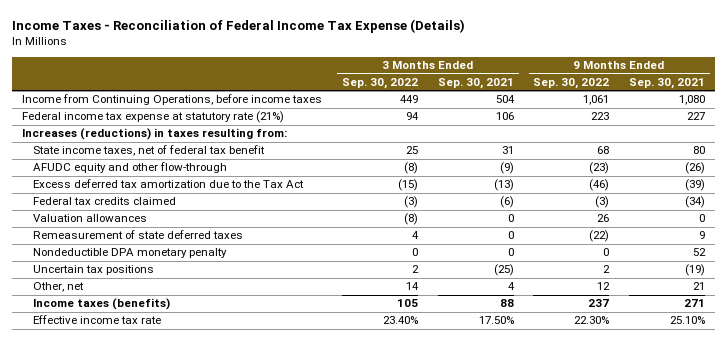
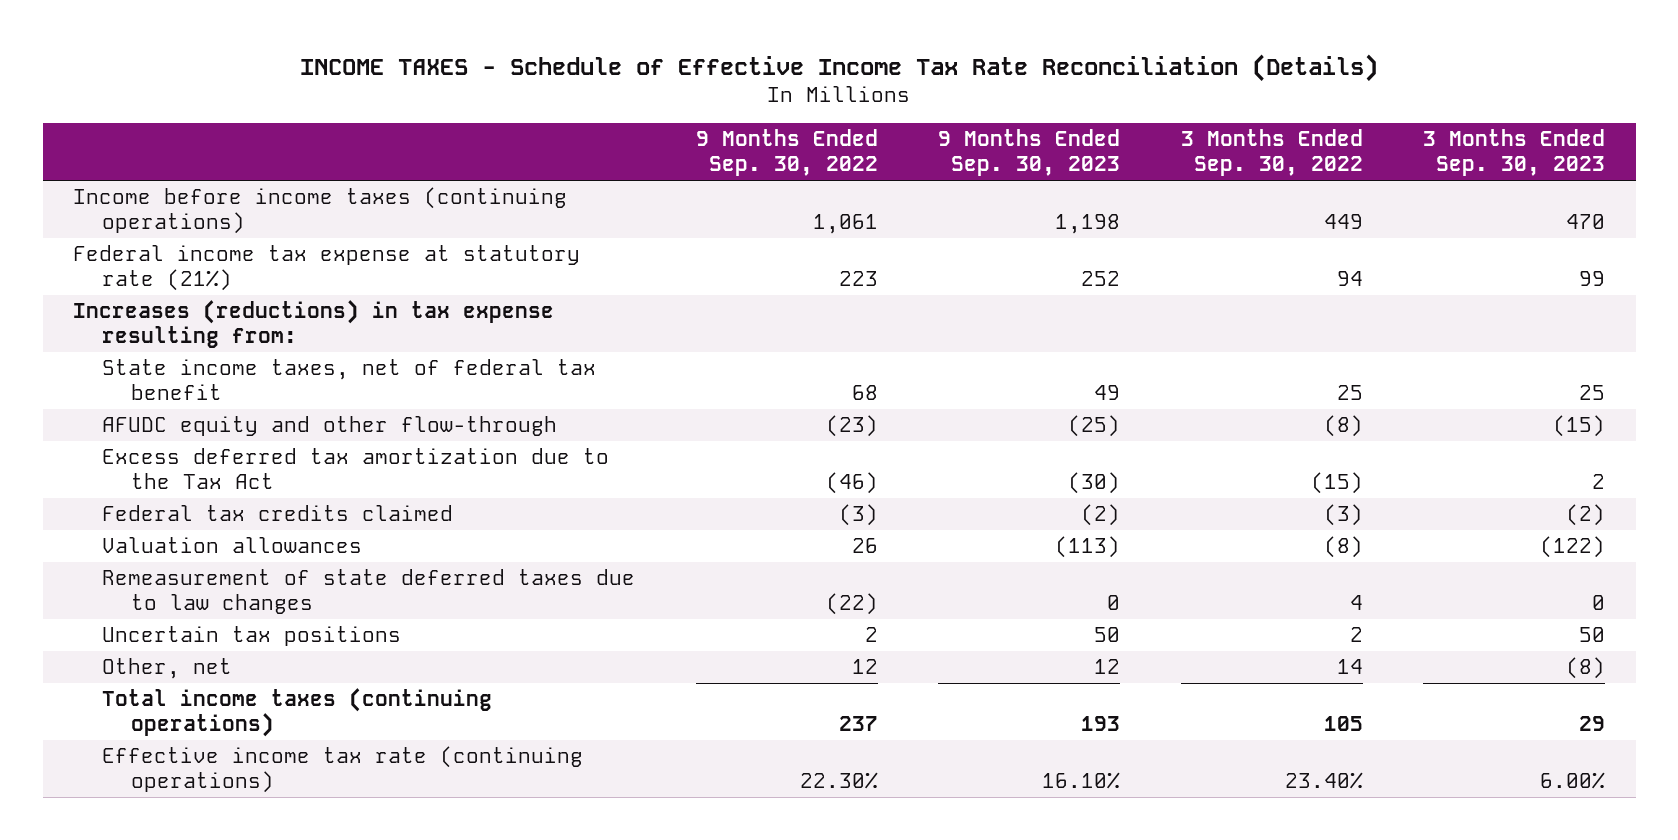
- Income Taxes - Reconciliation of Federal Income Tax Expense (Details)
+ INCOME TAXES - Schedule of Effective Income Tax Rate Reconciliation (Details)
- | 3 Months Ended Sep. 30, 2022 | 3 Months Ended Sep. 30, 2021 | 9 Months Ended Sep. 30, 2022 | 9 Months Ended Sep. 30, 2021
+ | 9 Months Ended Sep. 30, 2022 | 9 Months Ended Sep. 30, 2023 | 3 Months Ended Sep. 30, 2022 | 3 Months Ended Sep. 30, 2023
- Income from Continuing Operations, before income taxes | 449 | 504 | 1,061 | 1,080
+ Income before income taxes (continuing operations) | 1,061 | 1,198 | 449 | 470
- Increases (reductions) in taxes resulting from:
+ Increases (reductions) in tax expense resulting from:
- Remeasurement of state deferred taxes | 4 | 0 | (22) | 9
- Nondeductible DPA monetary penalty | 0 | 0 | 0 | 52
+ Remeasurement of state deferred taxes due to law changes | (22) | 0 | 4 | 0
- Income taxes (benefits) | 105 | 88 | 237 | 271
- Effective income tax rate | 23.40% | 17.50% | 22.30% | 25.10%
+ Total income taxes (continuing operations) | 237 | 193 | 105 | 29
+ Effective income tax rate (continuing operations) | 22.30% | 16.10% | 23.40% | 6.00%

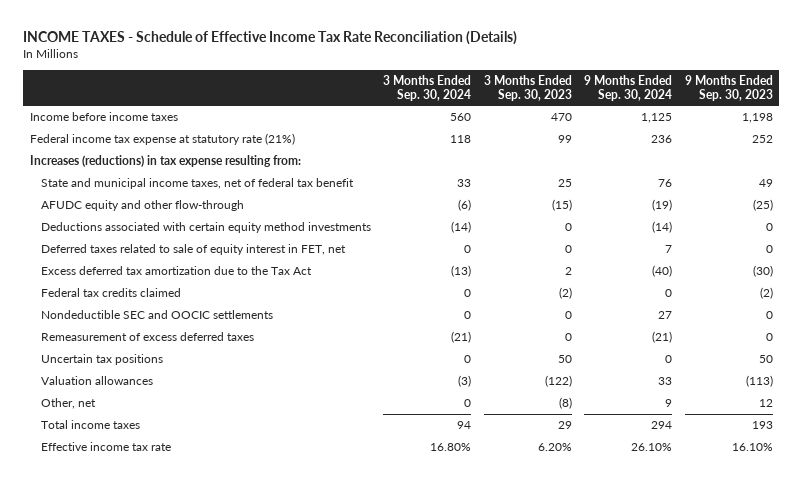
- | 9 Months Ended Sep. 30, 2022 | 9 Months Ended Sep. 30, 2023 | 3 Months Ended Sep. 30, 2022 | 3 Months Ended Sep. 30, 2023
+ | 3 Months Ended Sep. 30, 2024 | 3 Months Ended Sep. 30, 2023 | 9 Months Ended Sep. 30, 2024 | 9 Months Ended Sep. 30, 2023
- Income before income taxes (continuing operations) | 1,061 | 1,198 | 449 | 470
+ Income before income taxes | 560 | 470 | 1,125 | 1,198
- State income taxes, net of federal tax benefit | 68 | 49 | 25 | 25
+ State and municipal income taxes, net of federal tax benefit | 33 | 25 | 76 | 49
+ Deductions associated with certain equity method investments | (14) | 0 | (14) | 0
+ Deferred taxes related to sale of equity interest in FET, net | 0 | 0 | 7 | 0
- Remeasurement of state deferred taxes due to law changes | (22) | 0 | 4 | 0
+ Nondeductible SEC and OOCIC settlements | 0 | 0 | 27 | 0
+ Remeasurement of excess deferred taxes | (21) | 0 | (21) | 0
moved down: Valuation allowances | (3) | (122) | 33 | (113)
- Total income taxes (continuing operations) | 237 | 193 | 105 | 29
- Effective income tax rate (continuing operations) | 22.30% | 16.10% | 23.40% | 6.00%
+ Total income taxes | 94 | 29 | 294 | 193
+ Effective income tax rate | 16.80% | 6.20% | 26.10% | 16.10%

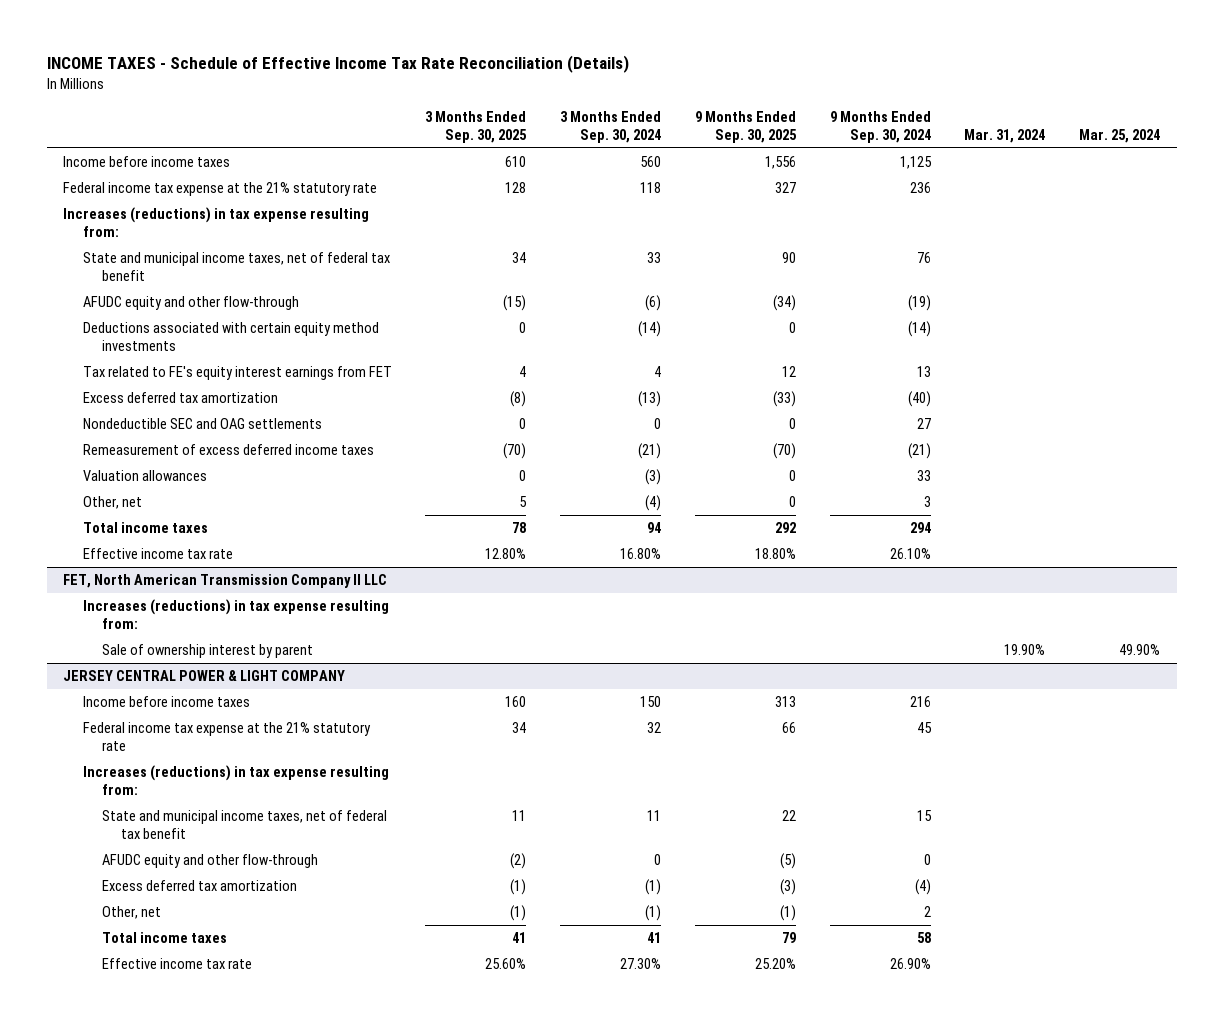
- | 3 Months Ended Sep. 30, 2024 | 3 Months Ended Sep. 30, 2023 | 9 Months Ended Sep. 30, 2024 | 9 Months Ended Sep. 30, 2023
+ | 3 Months Ended Sep. 30, 2025 | 3 Months Ended Sep. 30, 2024 | 9 Months Ended Sep. 30, 2025 | 9 Months Ended Sep. 30, 2024 | Mar. 31, 2024 | Mar. 25, 2024
- Federal income tax expense at statutory rate (21%) | 118 | 99 | 236 | 252
+ Federal income tax expense at the 21% statutory rate | 128 | 118 | 327 | 236 | |
- Deferred taxes related to sale of equity interest in FET, net | 0 | 0 | 7 | 0
- Excess deferred tax amortization due to the Tax Act | (13) | 2 | (40) | (30)
- Federal tax credits claimed | 0 | (2) | 0 | (2)
- Nondeductible SEC and OOCIC settlements | 0 | 0 | 27 | 0
- Remeasurement of excess deferred taxes | (21) | 0 | (21) | 0
- Uncertain tax positions | 0 | 50 | 0 | 50
+ Tax related to FE's equity interest earnings from FET | 4 | 4 | 12 | 13 | |
+ Excess deferred tax amortization | (8) | (13) | (33) | (40) | |
+ Nondeductible SEC and OAG settlements | 0 | 0 | 0 | 27 | |
+ Remeasurement of excess deferred income taxes | (70) | (21) | (70) | (21) | |
- Other, net | 0 | (8) | 9 | 12
+ Other, net | 5 | (4) | 0 | 3 | |
+ FET, North American Transmission Company II LLC
+ Increases (reductions) in tax expense resulting from:
+ Sale of ownership interest by parent | | | | | 19.90% | 49.90%
+ JERSEY CENTRAL POWER & LIGHT COMPANY
+ Income before income taxes | 160 | 150 | 313 | 216 | |
+ Federal income tax expense at the 21% statutory rate | 34 | 32 | 66 | 45 | |
+ Increases (reductions) in tax expense resulting from:
+ State and municipal income taxes, net of federal tax benefit | 11 | 11 | 22 | 15 | |
+ AFUDC equity and other flow-through | (2) | 0 | (5) | 0 | |
+ Excess deferred tax amortization | (1) | (1) | (3) | (4) | |
+ Other, net | (1) | (1) | (1) | 2 | |
+ Total income taxes | 41 | 41 | 79 | 58 | |
+ Effective income tax rate | 25.60% | 27.30% | 25.20% | 26.90% | |

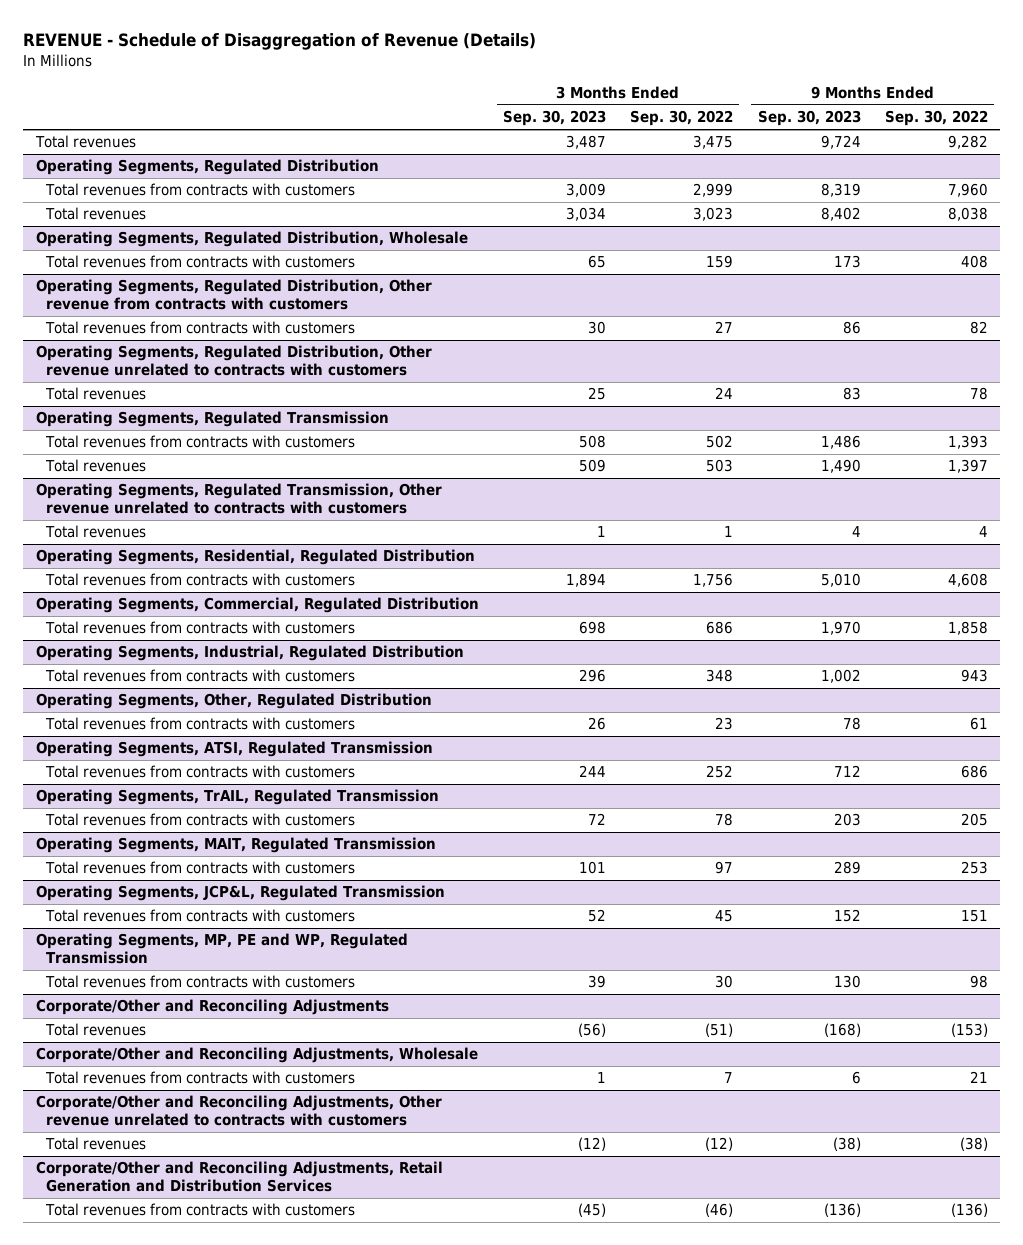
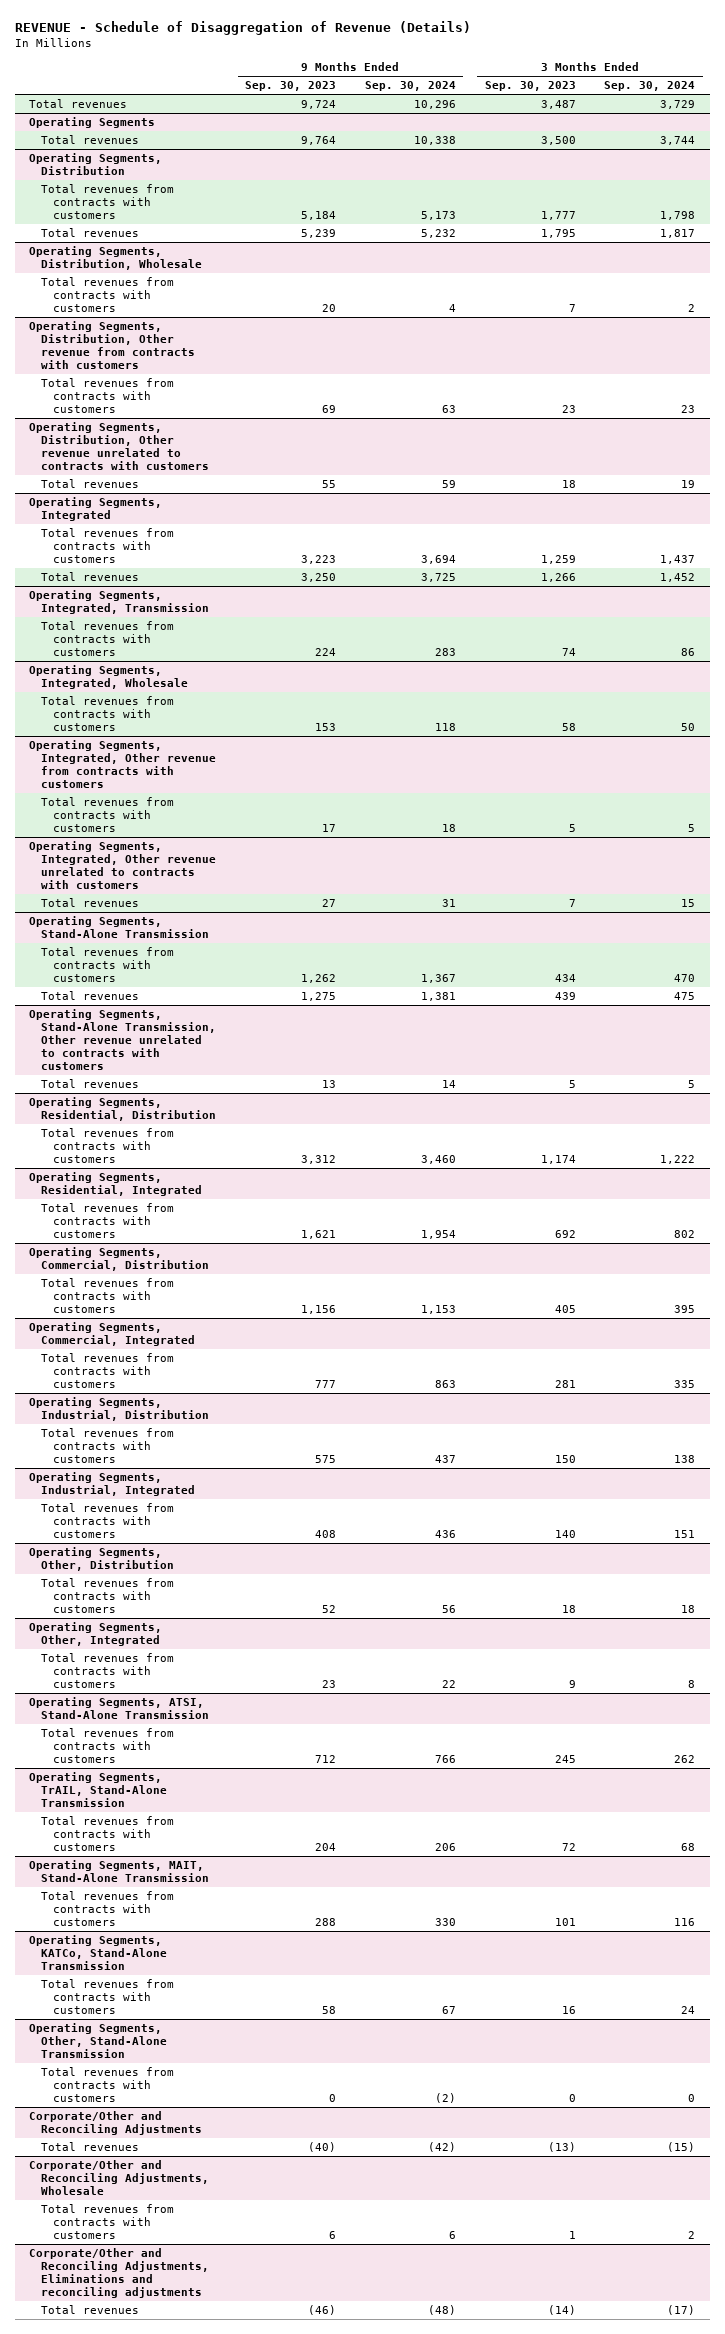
- | 3 Months Ended Sep. 30, 2023 | 3 Months Ended Sep. 30, 2022 | 9 Months Ended Sep. 30, 2023 | 9 Months Ended Sep. 30, 2022
+ | 9 Months Ended Sep. 30, 2023 | 9 Months Ended Sep. 30, 2024 | 3 Months Ended Sep. 30, 2023 | 3 Months Ended Sep. 30, 2024
- Operating Segments, Regulated Distribution
- Total revenues from contracts with customers | 3,009 | 2,999 | 8,319 | 7,960
- Total revenues | 3,034 | 3,023 | 8,402 | 8,038
- Operating Segments, Regulated Distribution, Wholesale
- Total revenues from contracts with customers | 65 | 159 | 173 | 408
- Operating Segments, Regulated Distribution, Other revenue from contracts with customers
- Total revenues from contracts with customers | 30 | 27 | 86 | 82
- Operating Segments, Regulated Distribution, Other revenue unrelated to contracts with customers
- Total revenues | 25 | 24 | 83 | 78
- Operating Segments, Regulated Transmission
- Total revenues from contracts with customers | 508 | 502 | 1,486 | 1,393
- Total revenues | 509 | 503 | 1,490 | 1,397
- Operating Segments, Regulated Transmission, Other revenue unrelated to contracts with customers
- Total revenues | 1 | 1 | 4 | 4
- Operating Segments, Residential, Regulated Distribution
- Total revenues from contracts with customers | 1,894 | 1,756 | 5,010 | 4,608
- Operating Segments, Commercial, Regulated Distribution
- Total revenues from contracts with customers | 698 | 686 | 1,970 | 1,858
- Operating Segments, Industrial, Regulated Distribution
- Total revenues from contracts with customers | 296 | 348 | 1,002 | 943
- Operating Segments, Other, Regulated Distribution
- Total revenues from contracts with customers | 26 | 23 | 78 | 61
- Operating Segments, ATSI, Regulated Transmission
- Total revenues from contracts with customers | 244 | 252 | 712 | 686
- Operating Segments, TrAIL, Regulated Transmission
- Total revenues from contracts with customers | 72 | 78 | 203 | 205
- Operating Segments, MAIT, Regulated Transmission
- Total revenues from contracts with customers | 101 | 97 | 289 | 253
- Operating Segments, JCP&L, Regulated Transmission
- Total revenues from contracts with customers | 52 | 45 | 152 | 151
- Operating Segments, MP, PE and WP, Regulated Transmission
- Total revenues from contracts with customers | 39 | 30 | 130 | 98
+ Operating Segments
+ Total revenues | 9,764 | 10,338 | 3,500 | 3,744
+ Operating Segments, Distribution
+ Total revenues from contracts with customers | 5,184 | 5,173 | 1,777 | 1,798
+ Total revenues | 5,239 | 5,232 | 1,795 | 1,817
+ Operating Segments, Distribution, Wholesale
+ Total revenues from contracts with customers | 20 | 4 | 7 | 2
+ Operating Segments, Distribution, Other revenue from contracts with customers
+ Total revenues from contracts with customers | 69 | 63 | 23 | 23
+ Operating Segments, Distribution, Other revenue unrelated to contracts with customers
+ Total revenues | 55 | 59 | 18 | 19
+ Operating Segments, Integrated
+ Total revenues from contracts with customers | 3,223 | 3,694 | 1,259 | 1,437
+ Total revenues | 3,250 | 3,725 | 1,266 | 1,452
+ Operating Segments, Integrated, Transmission
+ Total revenues from contracts with customers | 224 | 283 | 74 | 86
+ Operating Segments, Integrated, Wholesale
+ Total revenues from contracts with customers | 153 | 118 | 58 | 50
+ Operating Segments, Integrated, Other revenue from contracts with customers
+ Total revenues from contracts with customers | 17 | 18 | 5 | 5
+ Operating Segments, Integrated, Other revenue unrelated to contracts with customers
+ Total revenues | 27 | 31 | 7 | 15
+ Operating Segments, Stand-Alone Transmission
+ Total revenues from contracts with customers | 1,262 | 1,367 | 434 | 470
+ Total revenues | 1,275 | 1,381 | 439 | 475
+ Operating Segments, Stand-Alone Transmission, Other revenue unrelated to contracts with customers
+ Total revenues | 13 | 14 | 5 | 5
+ Operating Segments, Residential, Distribution
+ Total revenues from contracts with customers | 3,312 | 3,460 | 1,174 | 1,222
+ Operating Segments, Residential, Integrated
+ Total revenues from contracts with customers | 1,621 | 1,954 | 692 | 802
+ Operating Segments, Commercial, Distribution
+ Total revenues from contracts with customers | 1,156 | 1,153 | 405 | 395
+ Operating Segments, Commercial, Integrated
+ Total revenues from contracts with customers | 777 | 863 | 281 | 335
+ Operating Segments, Industrial, Distribution
+ Total revenues from contracts with customers | 575 | 437 | 150 | 138
+ Operating Segments, Industrial, Integrated
+ Total revenues from contracts with customers | 408 | 436 | 140 | 151
+ Operating Segments, Other, Distribution
+ Total revenues from contracts with customers | 52 | 56 | 18 | 18
+ Operating Segments, Other, Integrated
+ Total revenues from contracts with customers | 23 | 22 | 9 | 8
+ Operating Segments, ATSI, Stand-Alone Transmission
+ Total revenues from contracts with customers | 712 | 766 | 245 | 262
+ Operating Segments, TrAIL, Stand-Alone Transmission
+ Total revenues from contracts with customers | 204 | 206 | 72 | 68
+ Operating Segments, MAIT, Stand-Alone Transmission
+ Total revenues from contracts with customers | 288 | 330 | 101 | 116
+ Operating Segments, KATCo, Stand-Alone Transmission
+ Total revenues from contracts with customers | 58 | 67 | 16 | 24
+ Operating Segments, Other, Stand-Alone Transmission
+ Total revenues from contracts with customers | 0 | (2) | 0 | 0
@ Corporate/Other and Reconciling Adjustments
- Total revenues | (56) | (51) | (168) | (153)
+ Total revenues | (40) | (42) | (13) | (15)
- Corporate/Other and Reconciling Adjustments, Other revenue unrelated to contracts with customers
- Total revenues | (12) | (12) | (38) | (38)
- Corporate/Other and Reconciling Adjustments, Retail Generation and Distribution Services
- Total revenues from contracts with customers | (45) | (46) | (136) | (136)
+ Corporate/Other and Reconciling Adjustments, Eliminations and reconciling adjustments
+ Total revenues | (46) | (48) | (14) | (17)

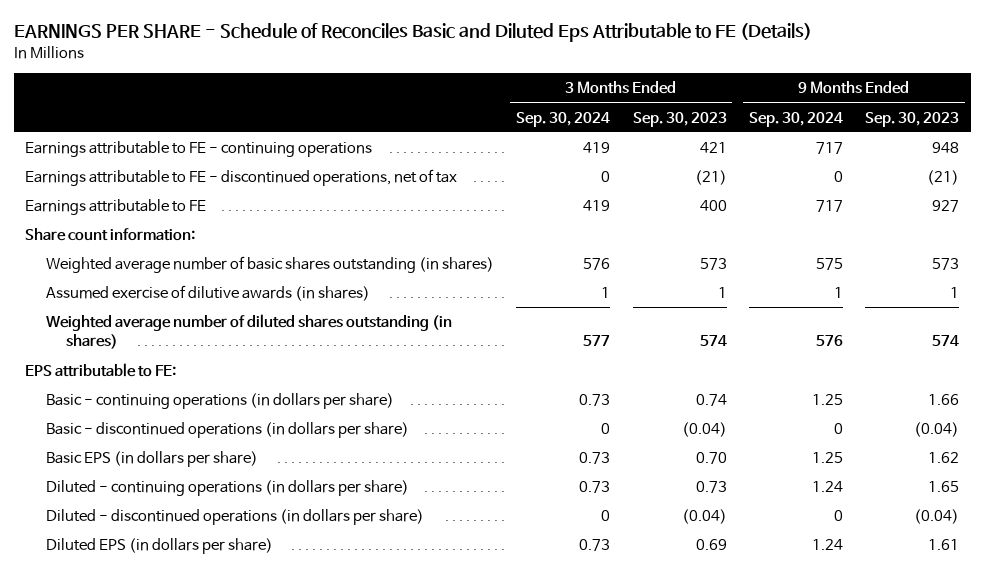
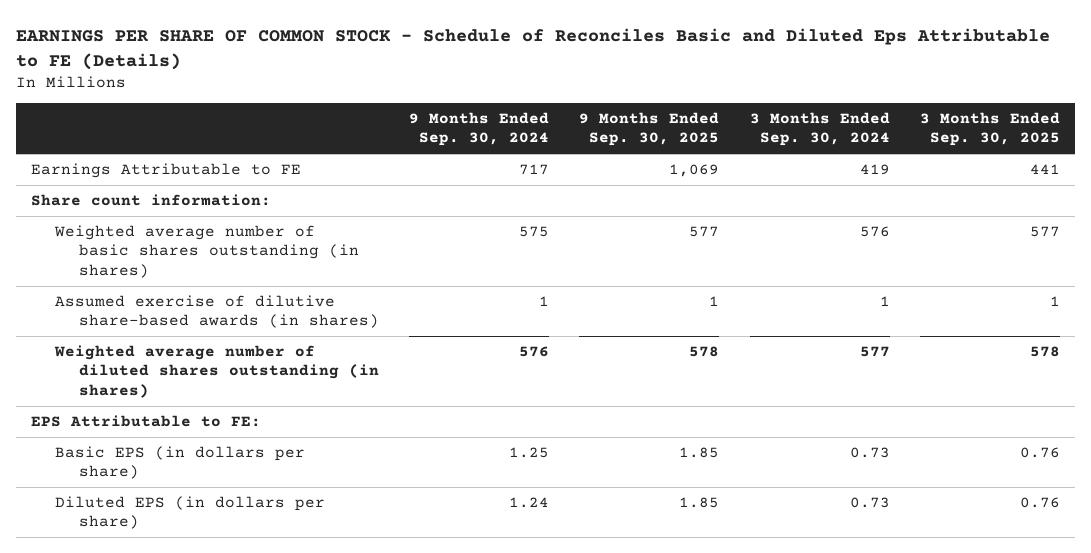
- EARNINGS PER SHARE - Schedule of Reconciles Basic and Diluted Eps Attributable to FE (Details)
+ EARNINGS PER SHARE OF COMMON STOCK - Schedule of Reconciles Basic and Diluted Eps Attributable to FE (Details)
- | 3 Months Ended Sep. 30, 2024 | 3 Months Ended Sep. 30, 2023 | 9 Months Ended Sep. 30, 2024 | 9 Months Ended Sep. 30, 2023
+ | 9 Months Ended Sep. 30, 2024 | 9 Months Ended Sep. 30, 2025 | 3 Months Ended Sep. 30, 2024 | 3 Months Ended Sep. 30, 2025
- Earnings attributable to FE - continuing operations | 419 | 421 | 717 | 948
- Earnings attributable to FE - discontinued operations, net of tax | 0 | (21) | 0 | (21)
- Earnings attributable to FE | 419 | 400 | 717 | 927
+ Earnings Attributable to FE | 717 | 1,069 | 419 | 441
- Assumed exercise of dilutive awards (in shares) | 1 | 1 | 1 | 1
+ Assumed exercise of dilutive share-based awards (in shares) | 1 | 1 | 1 | 1
- EPS attributable to FE:
- Basic - continuing operations (in dollars per share) | 0.73 | 0.74 | 1.25 | 1.66
- Basic - discontinued operations (in dollars per share) | 0 | (0.04) | 0 | (0.04)
+ EPS Attributable to FE:
- Diluted - continuing operations (in dollars per share) | 0.73 | 0.73 | 1.24 | 1.65
- Diluted - discontinued operations (in dollars per share) | 0 | (0.04) | 0 | (0.04)

